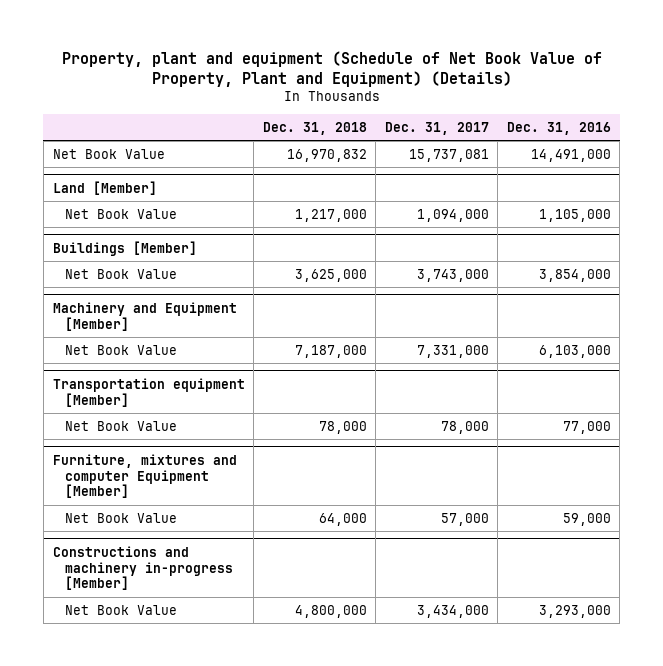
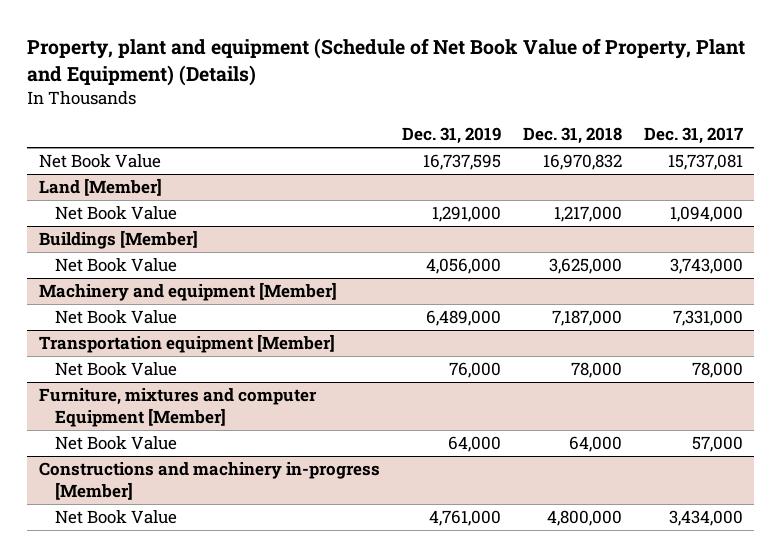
- | Dec. 31, 2018 | Dec. 31, 2017 | Dec. 31, 2016
+ | Dec. 31, 2019 | Dec. 31, 2018 | Dec. 31, 2017
- Machinery and Equipment [Member]
+ Machinery and equipment [Member]

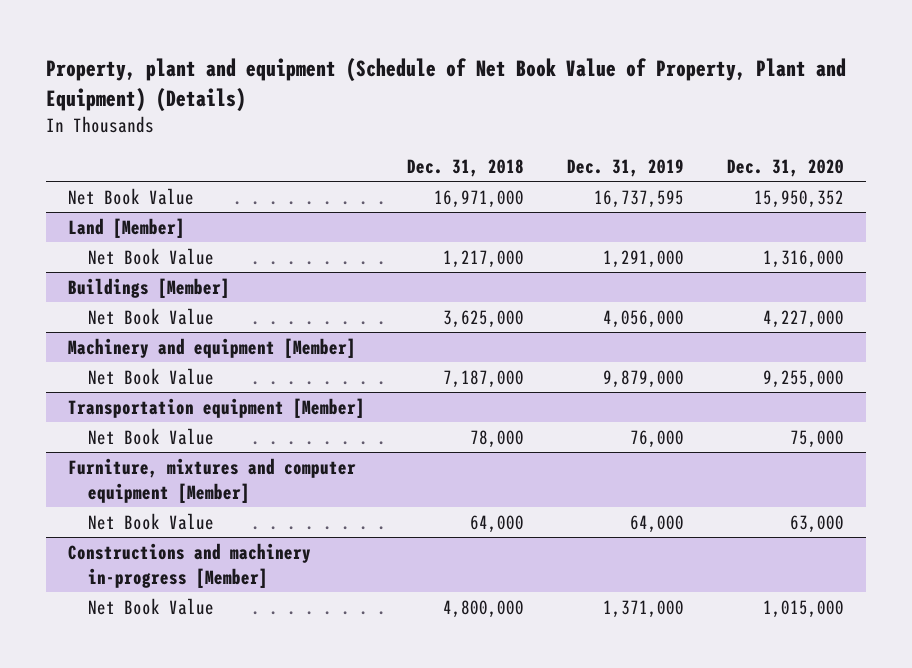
- | Dec. 31, 2019 | Dec. 31, 2018 | Dec. 31, 2017
+ | Dec. 31, 2018 | Dec. 31, 2019 | Dec. 31, 2020
- Net Book Value | 16,737,595 | 16,970,832 | 15,737,081
+ Net Book Value | 16,971,000 | 16,737,595 | 15,950,352
@ Machinery and equipment [Member]
- Net Book Value | 6,489,000 | 7,187,000 | 7,331,000
+ Net Book Value | 7,187,000 | 9,879,000 | 9,255,000
- Furniture, mixtures and computer Equipment [Member]
+ Furniture, mixtures and computer equipment [Member]
@ Constructions and machinery in-progress [Member]
- Net Book Value | 4,761,000 | 4,800,000 | 3,434,000
+ Net Book Value | 4,800,000 | 1,371,000 | 1,015,000

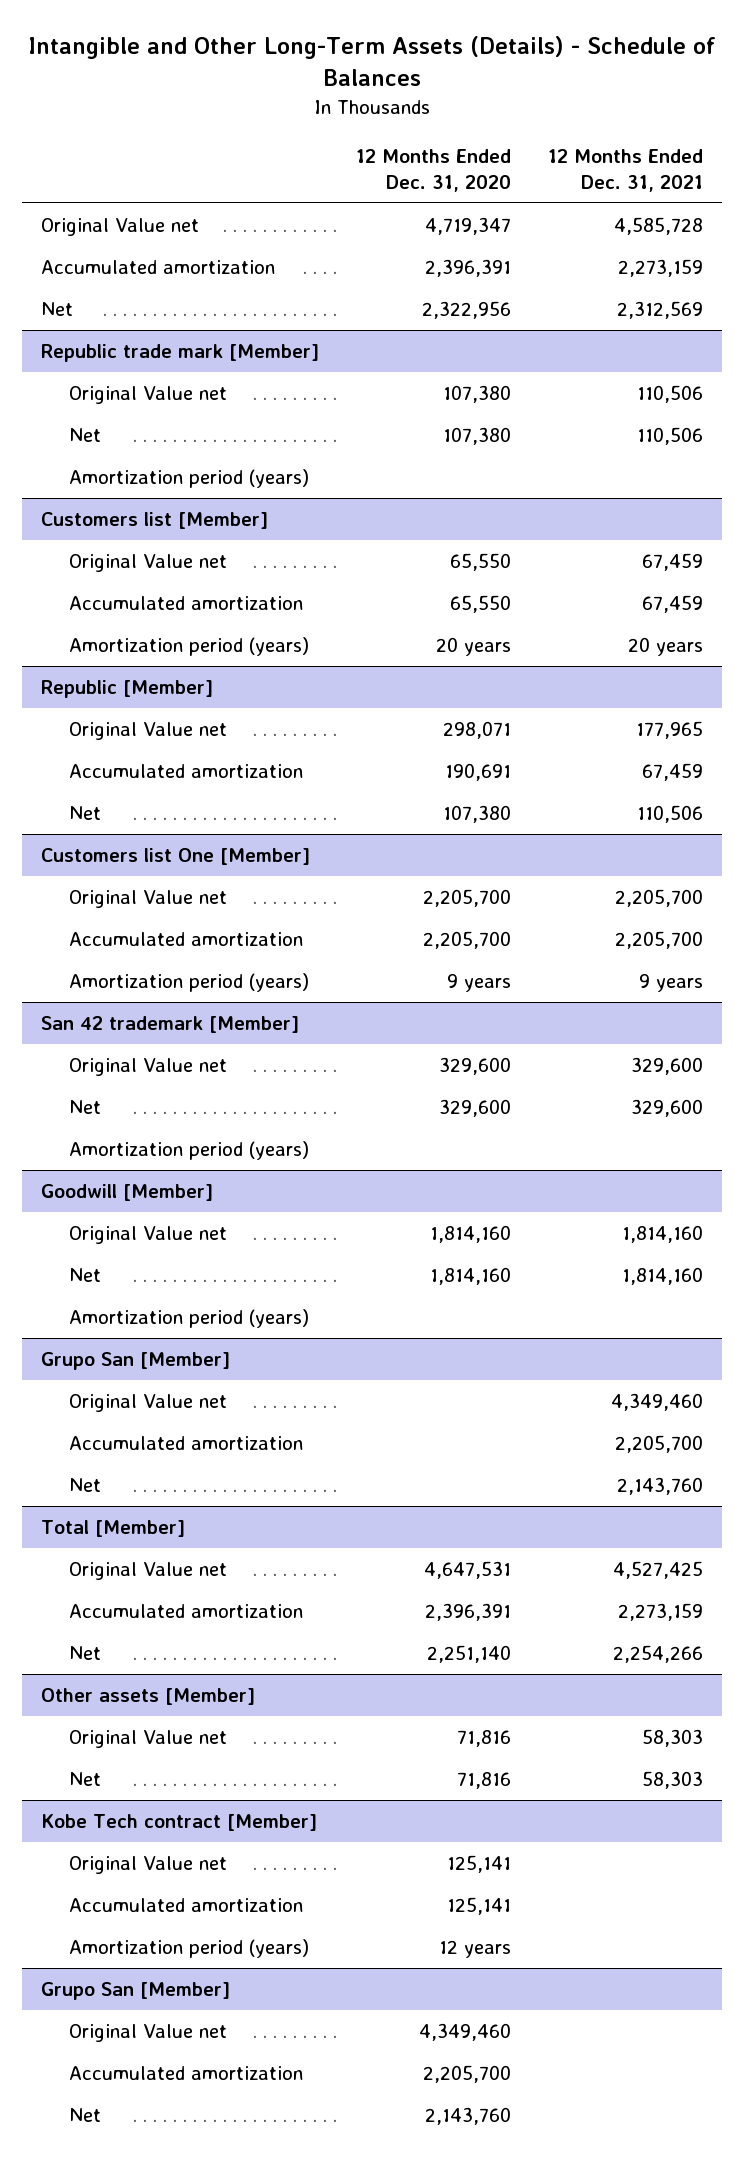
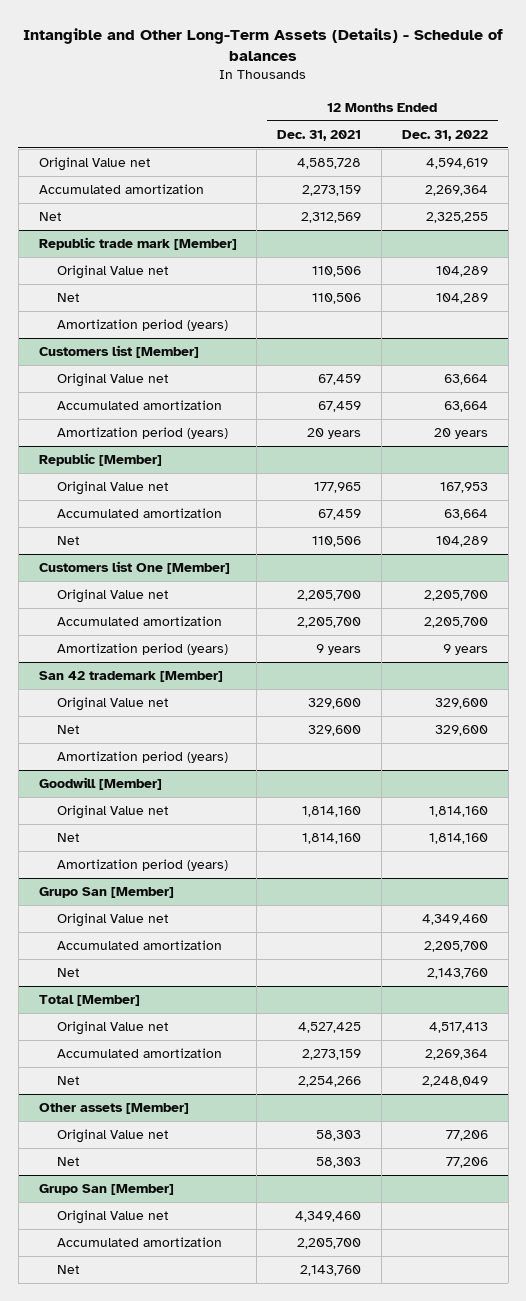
- Intangible and Other Long-Term Assets (Details) - Schedule of Balances
+ Intangible and Other Long-Term Assets (Details) - Schedule of balances
- | 12 Months Ended Dec. 31, 2020 | 12 Months Ended Dec. 31, 2021
+ | 12 Months Ended Dec. 31, 2021 | 12 Months Ended Dec. 31, 2022
@ Grupo San [Member]
moved up: Original Value net | | 4,349,460
moved up: Accumulated amortization | | 2,205,700
moved up: Net | | 2,143,760
- Kobe Tech contract [Member]
- Original Value net | 125,141 |
- Accumulated amortization | 125,141 |
- Amortization period (years) | 12 years |
@ Grupo San [Member]
moved down: Original Value net | 4,349,460 |
moved down: Accumulated amortization | 2,205,700 |
moved down: Net | 2,143,760 |

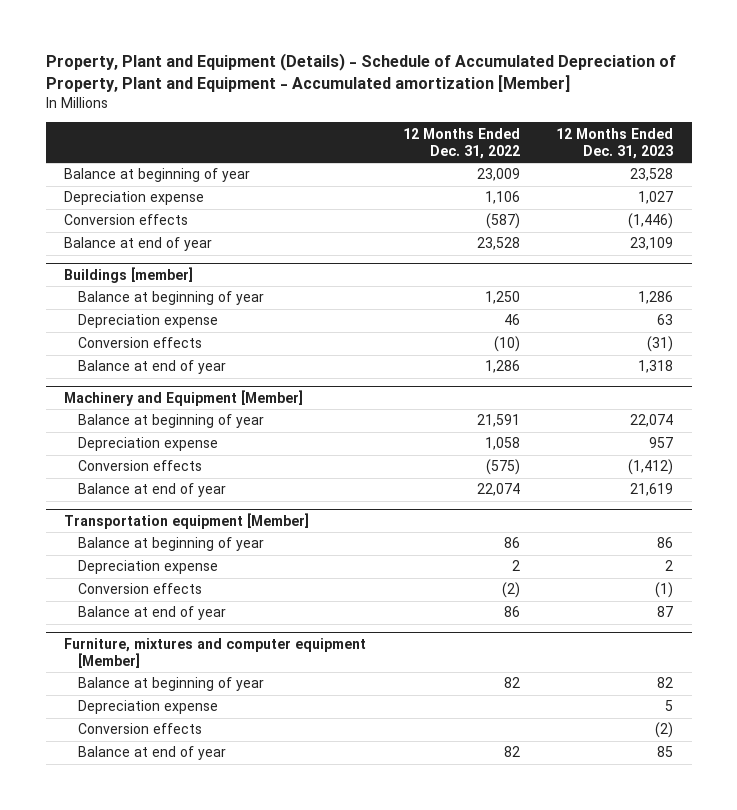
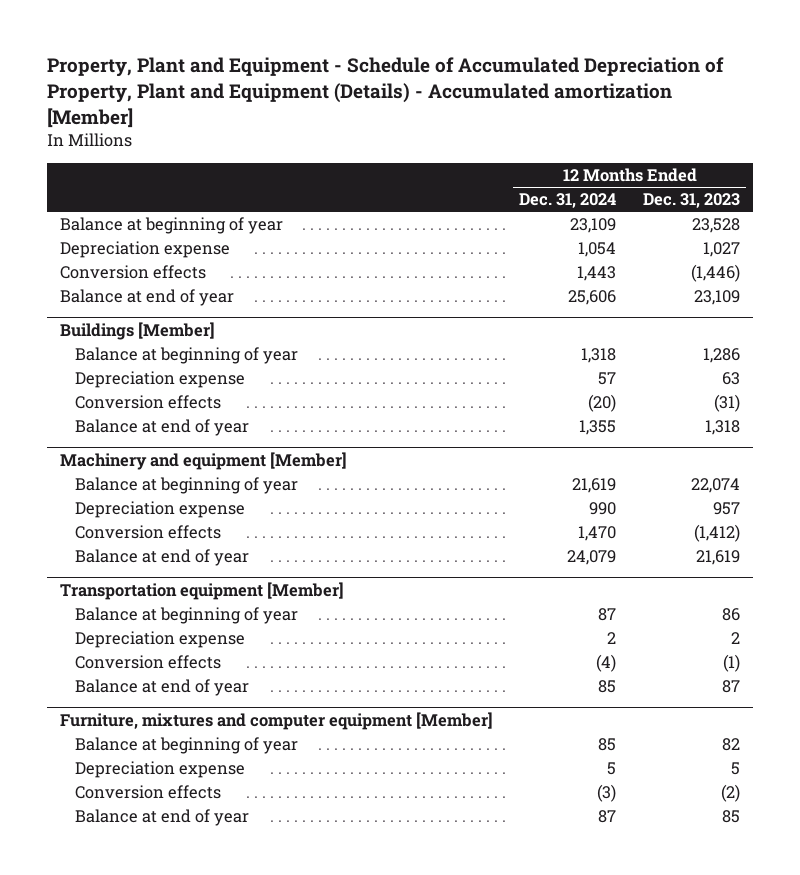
- Property, Plant and Equipment (Details) - Schedule of Accumulated Depreciation of Property, Plant and Equipment - Accumulated amortization [Member]
+ Property, Plant and Equipment - Schedule of Accumulated Depreciation of Property, Plant and Equipment (Details) - Accumulated amortization [Member]
- | 12 Months Ended Dec. 31, 2022 | 12 Months Ended Dec. 31, 2023
+ | 12 Months Ended Dec. 31, 2024 | 12 Months Ended Dec. 31, 2023
- Buildings [member]
+ Buildings [Member]
- Machinery and Equipment [Member]
+ Machinery and equipment [Member]

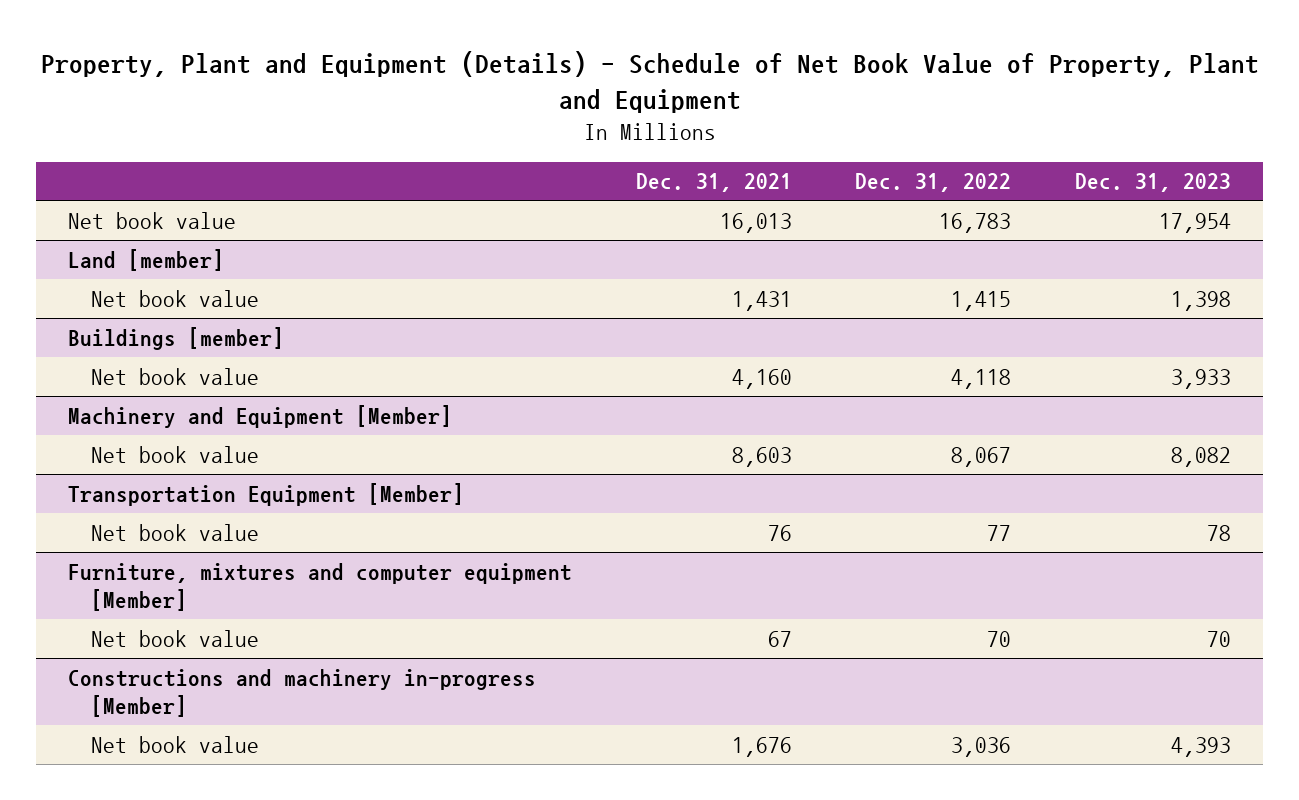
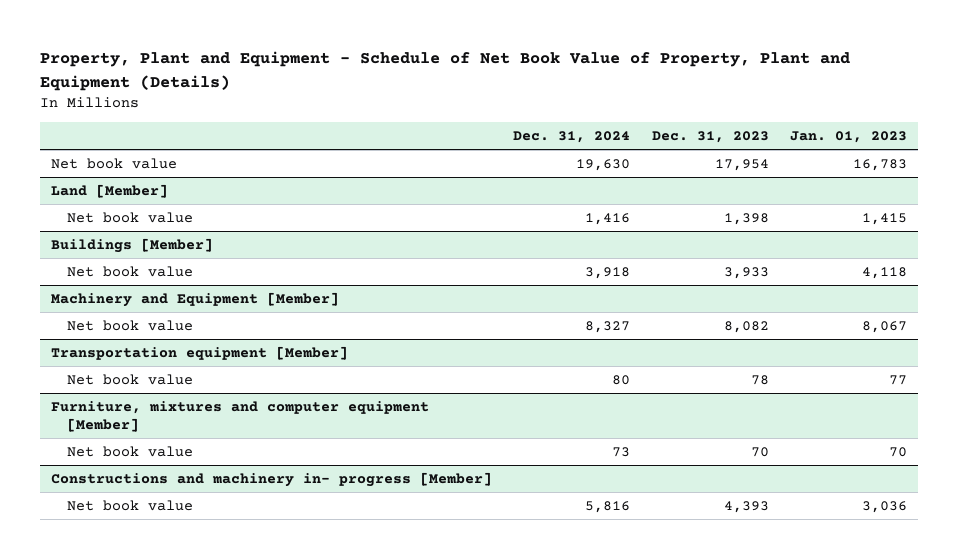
- Property, Plant and Equipment (Details) - Schedule of Net Book Value of Property, Plant and Equipment
+ Property, Plant and Equipment - Schedule of Net Book Value of Property, Plant and Equipment (Details)
- | Dec. 31, 2021 | Dec. 31, 2022 | Dec. 31, 2023
+ | Dec. 31, 2024 | Dec. 31, 2023 | Jan. 01, 2023
- Land [member]
+ Land [Member]
- Buildings [member]
+ Buildings [Member]
- Transportation Equipment [Member]
+ Transportation equipment [Member]
- Constructions and machinery in-progress [Member]
+ Constructions and machinery in- progress [Member]

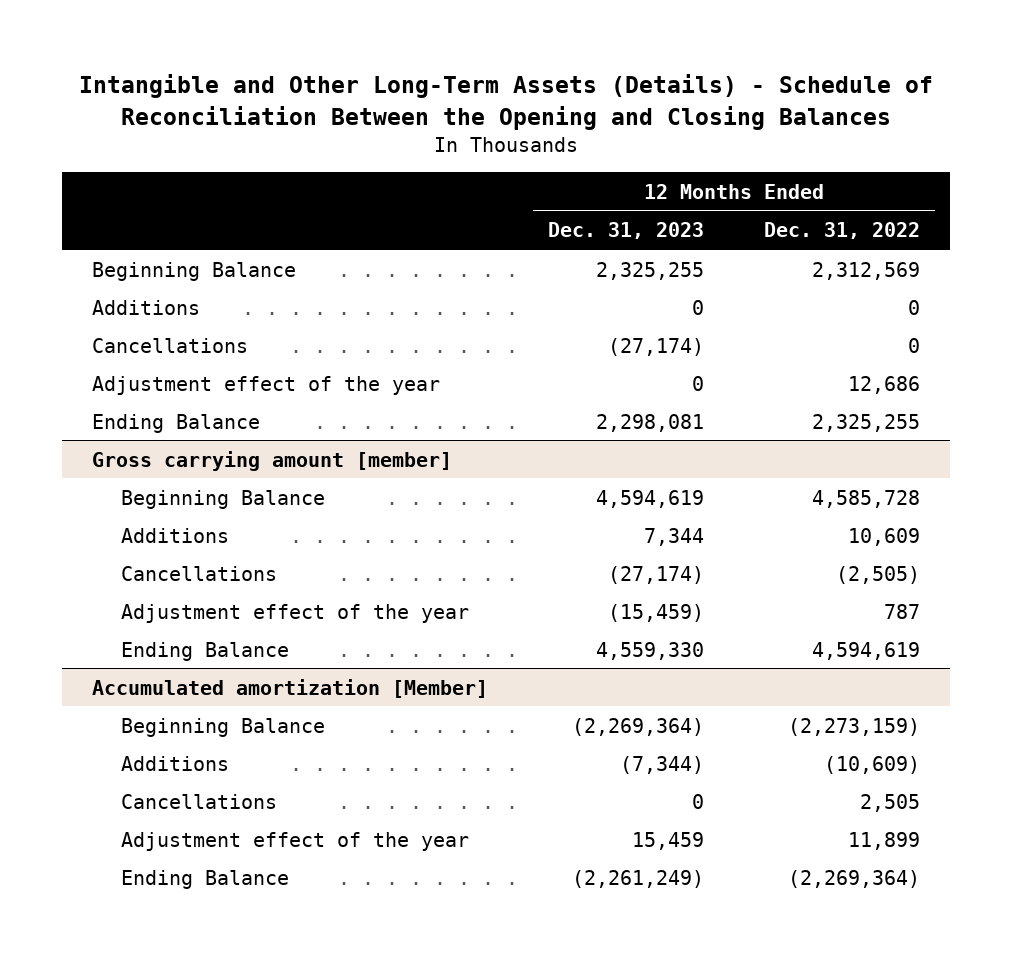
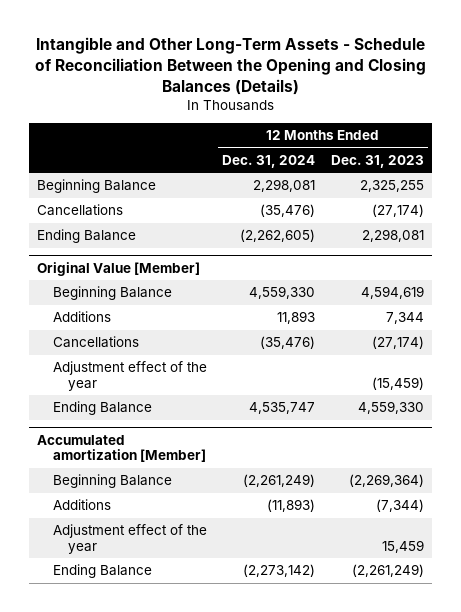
- Intangible and Other Long-Term Assets (Details) - Schedule of Reconciliation Between the Opening and Closing Balances
+ Intangible and Other Long-Term Assets - Schedule of Reconciliation Between the Opening and Closing Balances (Details)
- | 12 Months Ended Dec. 31, 2023 | 12 Months Ended Dec. 31, 2022
+ | 12 Months Ended Dec. 31, 2024 | 12 Months Ended Dec. 31, 2023
- Additions | 0 | 0
- Adjustment effect of the year | 0 | 12,686
- Gross carrying amount [member]
+ Original Value [Member]
@ Accumulated amortization [Member]
- Cancellations | 0 | 2,505

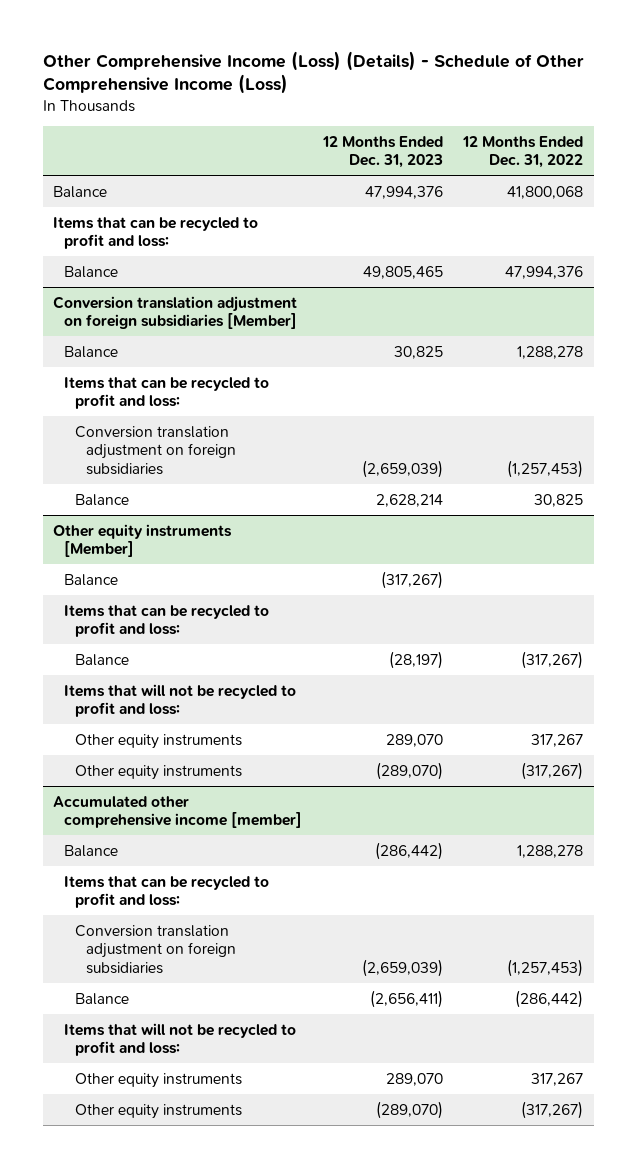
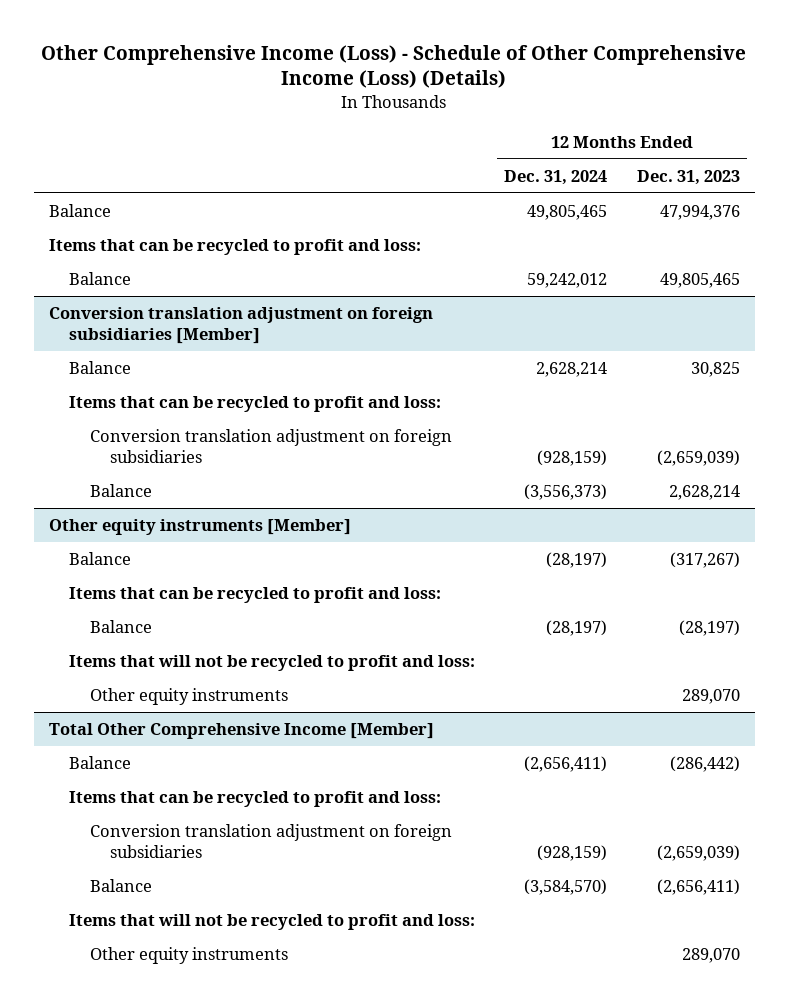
- Other Comprehensive Income (Loss) (Details) - Schedule of Other Comprehensive Income (Loss)
+ Other Comprehensive Income (Loss) - Schedule of Other Comprehensive Income (Loss) (Details)
- | 12 Months Ended Dec. 31, 2023 | 12 Months Ended Dec. 31, 2022
+ | 12 Months Ended Dec. 31, 2024 | 12 Months Ended Dec. 31, 2023
@ Other equity instruments [Member]
- Other equity instruments | (289,070) | (317,267)
- Accumulated other comprehensive income [member]
+ Total Other Comprehensive Income [Member]
- Other equity instruments | (289,070) | (317,267)

